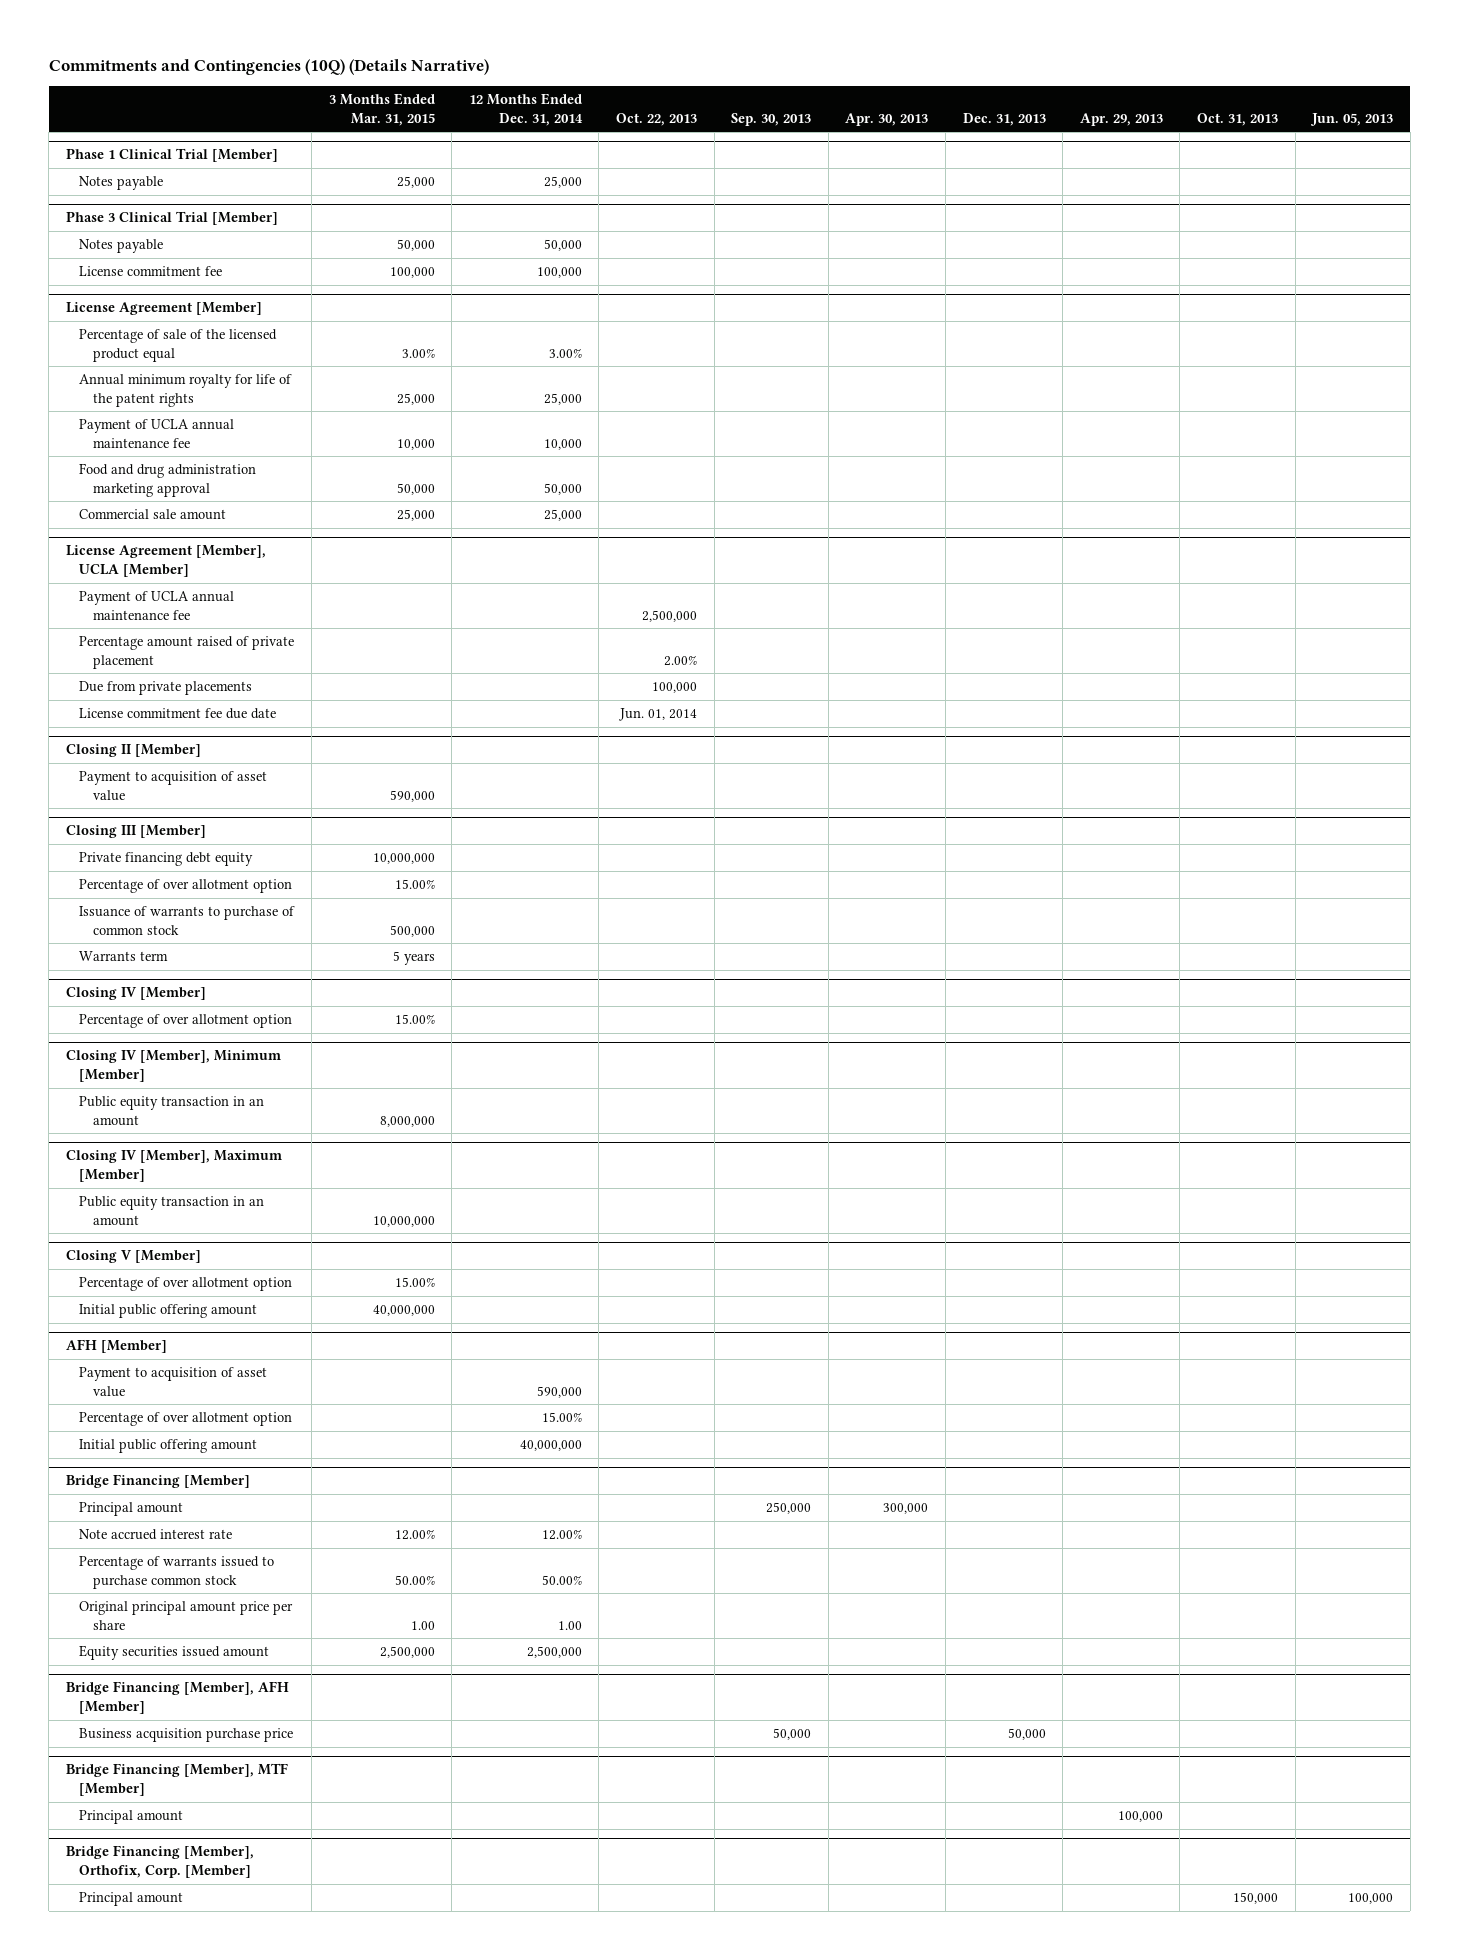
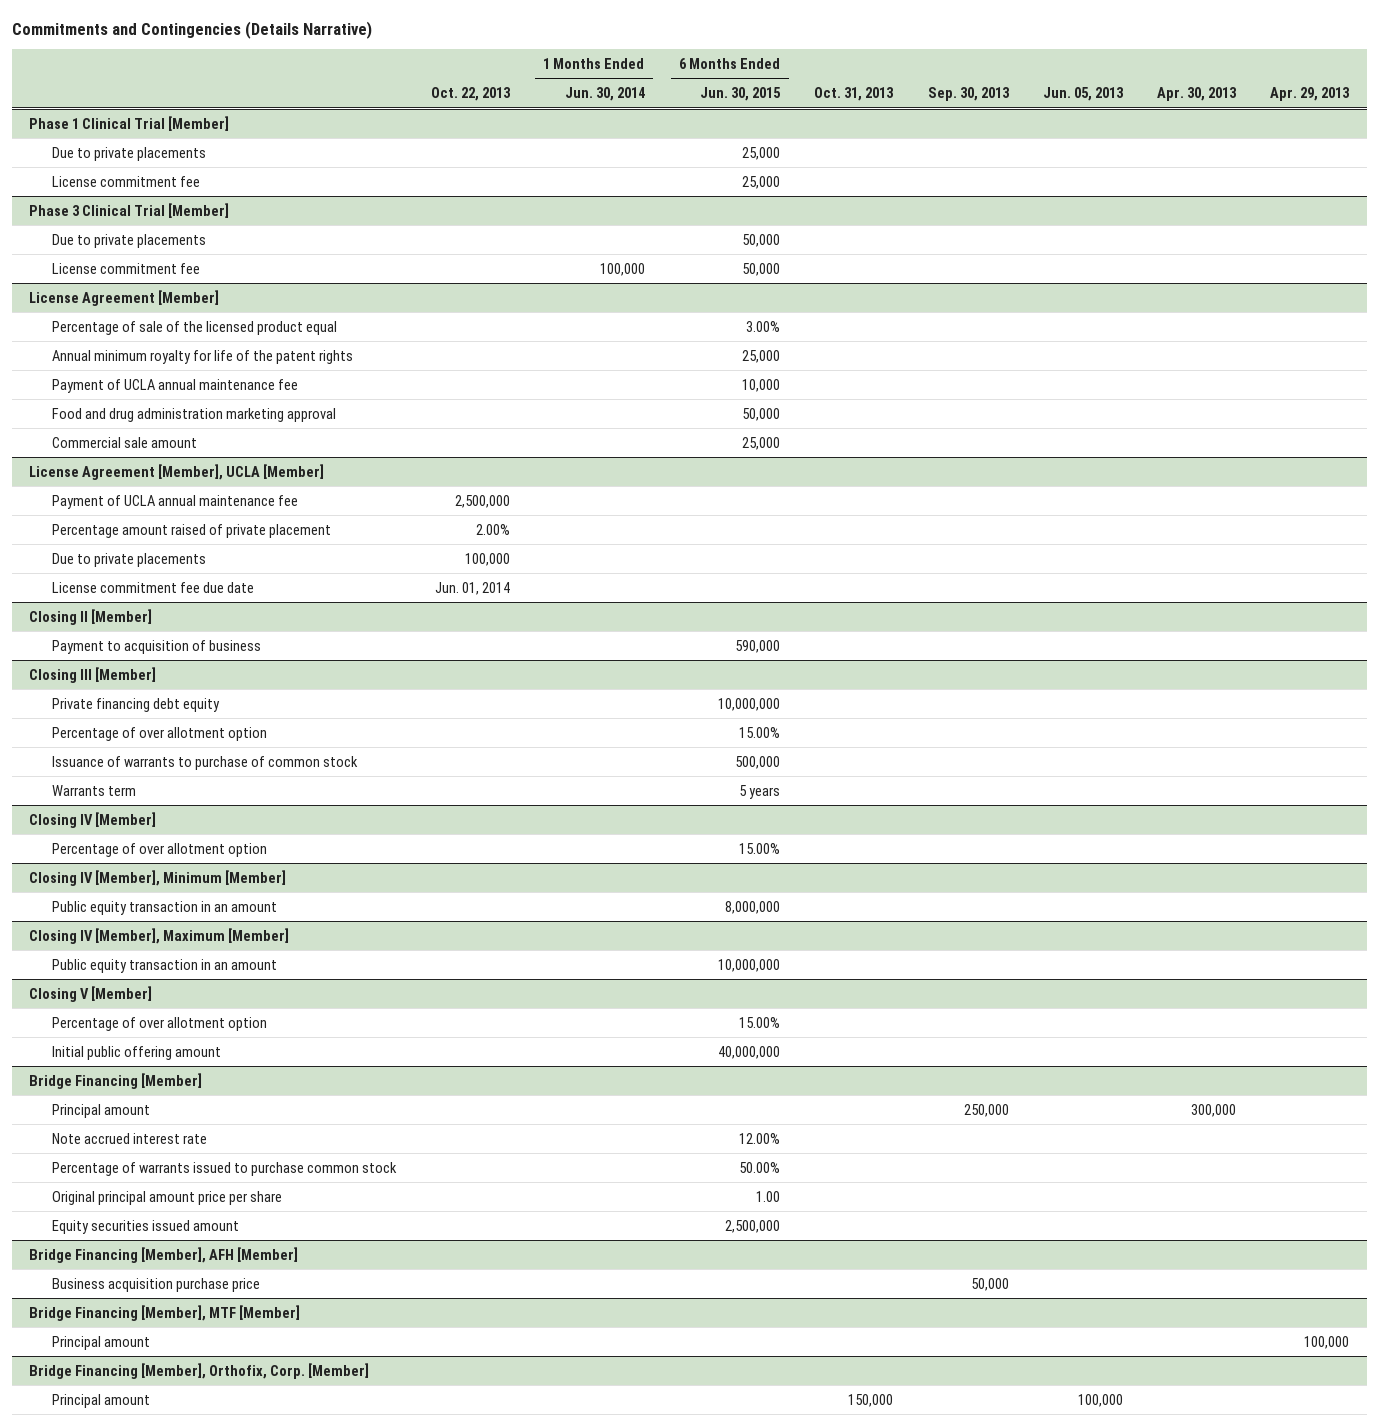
- Commitments and Contingencies (10Q) (Details Narrative)
+ Commitments and Contingencies (Details Narrative)
- | 3 Months Ended Mar. 31, 2015 | 12 Months Ended Dec. 31, 2014 | Oct. 22, 2013 | Sep. 30, 2013 | Apr. 30, 2013 | Dec. 31, 2013 | Apr. 29, 2013 | Oct. 31, 2013 | Jun. 05, 2013
+ | Oct. 22, 2013 | 1 Months Ended Jun. 30, 2014 | 6 Months Ended Jun. 30, 2015 | Oct. 31, 2013 | Sep. 30, 2013 | Jun. 05, 2013 | Apr. 30, 2013 | Apr. 29, 2013
@ Phase 1 Clinical Trial [Member]
- Notes payable | 25,000 | 25,000 | | | | | | |
+ Due to private placements | | | 25,000 | | | | |
+ License commitment fee | | | 25,000 | | | | |
@ Phase 3 Clinical Trial [Member]
- Notes payable | 50,000 | 50,000 | | | | | | |
+ Due to private placements | | | 50,000 | | | | |
@ License Agreement [Member], UCLA [Member]
- Due from private placements | | | 100,000 | | | | | |
+ Due to private placements | 100,000 | | | | | | |
@ Closing II [Member]
- Payment to acquisition of asset value | 590,000 | | | | | | | |
+ Payment to acquisition of business | | | 590,000 | | | | |
- AFH [Member]
- Payment to acquisition of asset value | | 590,000 | | | | | | |
- Percentage of over allotment option | | 15.00% | | | | | | |
- Initial public offering amount | | 40,000,000 | | | | | | |

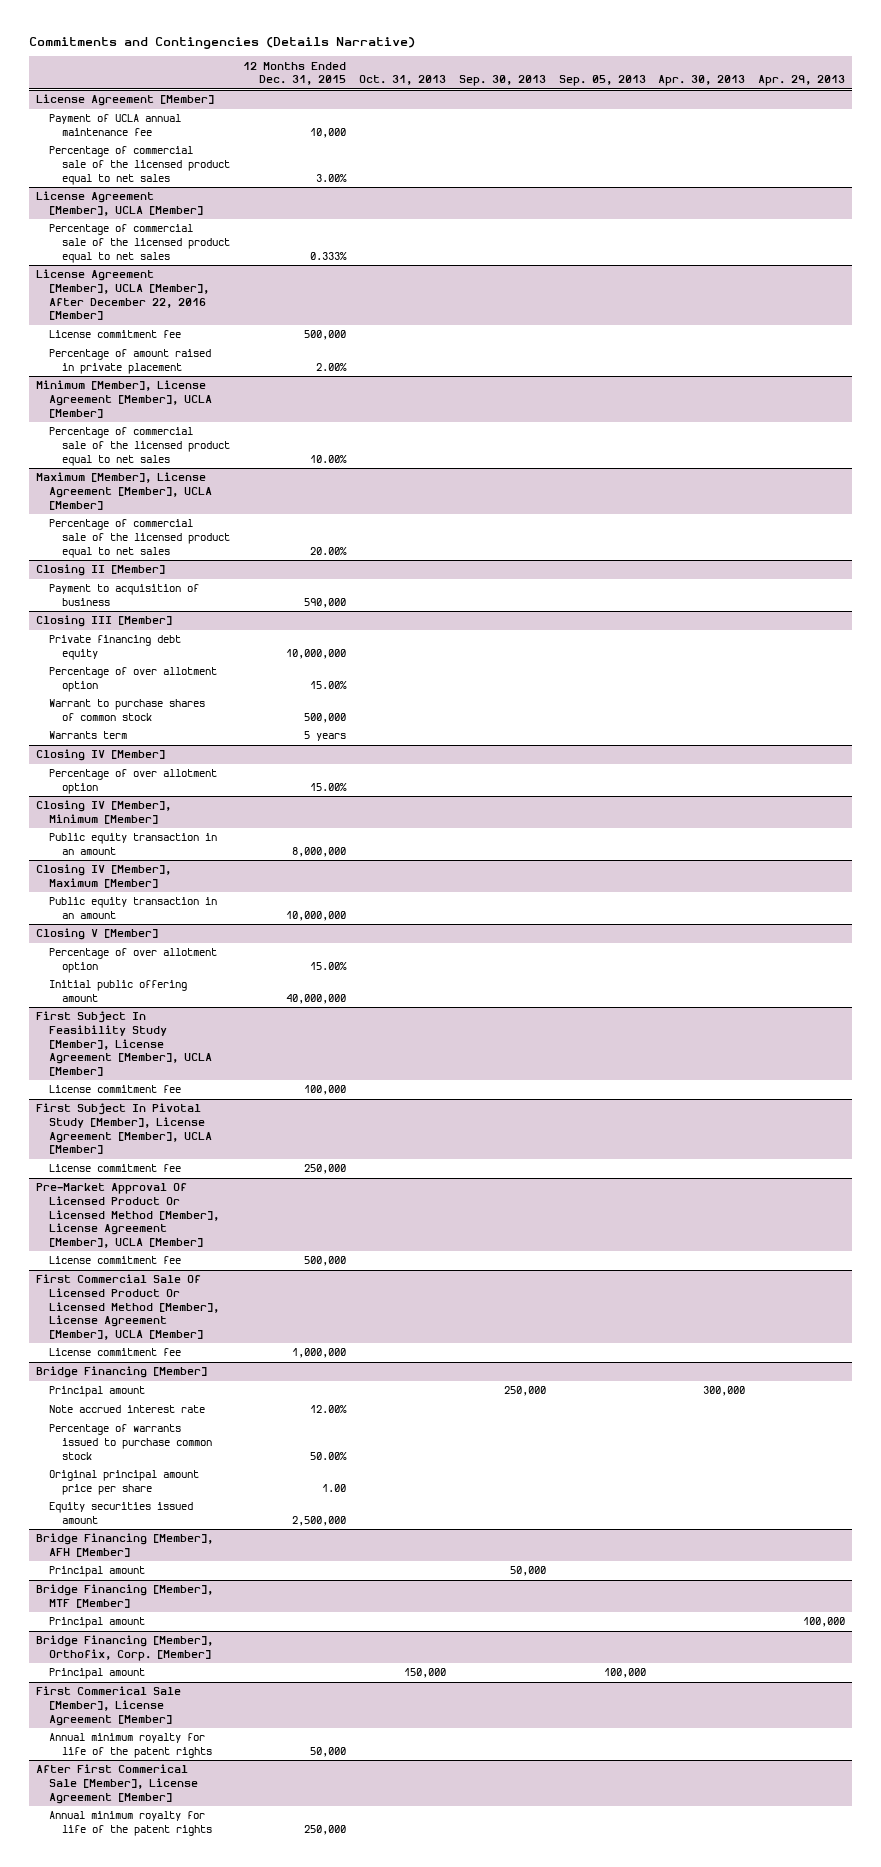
- | Oct. 22, 2013 | 1 Months Ended Jun. 30, 2014 | 6 Months Ended Jun. 30, 2015 | Oct. 31, 2013 | Sep. 30, 2013 | Jun. 05, 2013 | Apr. 30, 2013 | Apr. 29, 2013
+ | 12 Months Ended Dec. 31, 2015 | Oct. 31, 2013 | Sep. 30, 2013 | Sep. 05, 2013 | Apr. 30, 2013 | Apr. 29, 2013
- Phase 1 Clinical Trial [Member]
- Due to private placements | | | 25,000 | | | | |
- License commitment fee | | | 25,000 | | | | |
- Phase 3 Clinical Trial [Member]
- Due to private placements | | | 50,000 | | | | |
- License commitment fee | | 100,000 | 50,000 | | | | |
@ License Agreement [Member]
- Percentage of sale of the licensed product equal | | | 3.00% | | | | |
- Annual minimum royalty for life of the patent rights | | | 25,000 | | | | |
- Food and drug administration marketing approval | | | 50,000 | | | | |
- Commercial sale amount | | | 25,000 | | | | |
+ Percentage of commercial sale of the licensed product equal to net sales | 3.00% | | | | |
@ License Agreement [Member], UCLA [Member]
- Payment of UCLA annual maintenance fee | 2,500,000 | | | | | | |
- Percentage amount raised of private placement | 2.00% | | | | | | |
- Due to private placements | 100,000 | | | | | | |
- License commitment fee due date | Jun. 01, 2014 | | | | | | |
+ Percentage of commercial sale of the licensed product equal to net sales | 0.333% | | | | |
+ License Agreement [Member], UCLA [Member], After December 22, 2016 [Member]
+ License commitment fee | 500,000 | | | | |
+ Percentage of amount raised in private placement | 2.00% | | | | |
+ Minimum [Member], License Agreement [Member], UCLA [Member]
+ Percentage of commercial sale of the licensed product equal to net sales | 10.00% | | | | |
+ Maximum [Member], License Agreement [Member], UCLA [Member]
+ Percentage of commercial sale of the licensed product equal to net sales | 20.00% | | | | |
@ Closing III [Member]
- Issuance of warrants to purchase of common stock | | | 500,000 | | | | |
+ Warrant to purchase shares of common stock | 500,000 | | | | |
+ First Subject In Feasibility Study [Member], License Agreement [Member], UCLA [Member]
+ License commitment fee | 100,000 | | | | |
+ First Subject In Pivotal Study [Member], License Agreement [Member], UCLA [Member]
+ License commitment fee | 250,000 | | | | |
+ Pre-Market Approval Of Licensed Product Or Licensed Method [Member], License Agreement [Member], UCLA [Member]
+ License commitment fee | 500,000 | | | | |
+ First Commercial Sale Of Licensed Product Or Licensed Method [Member], License Agreement [Member], UCLA [Member]
+ License commitment fee | 1,000,000 | | | | |
@ Bridge Financing [Member], AFH [Member]
- Business acquisition purchase price | | | | | 50,000 | | |
+ Principal amount | | | 50,000 | | |
+ First Commerical Sale [Member], License Agreement [Member]
+ Annual minimum royalty for life of the patent rights | 50,000 | | | | |
+ After First Commerical Sale [Member], License Agreement [Member]
+ Annual minimum royalty for life of the patent rights | 250,000 | | | | |

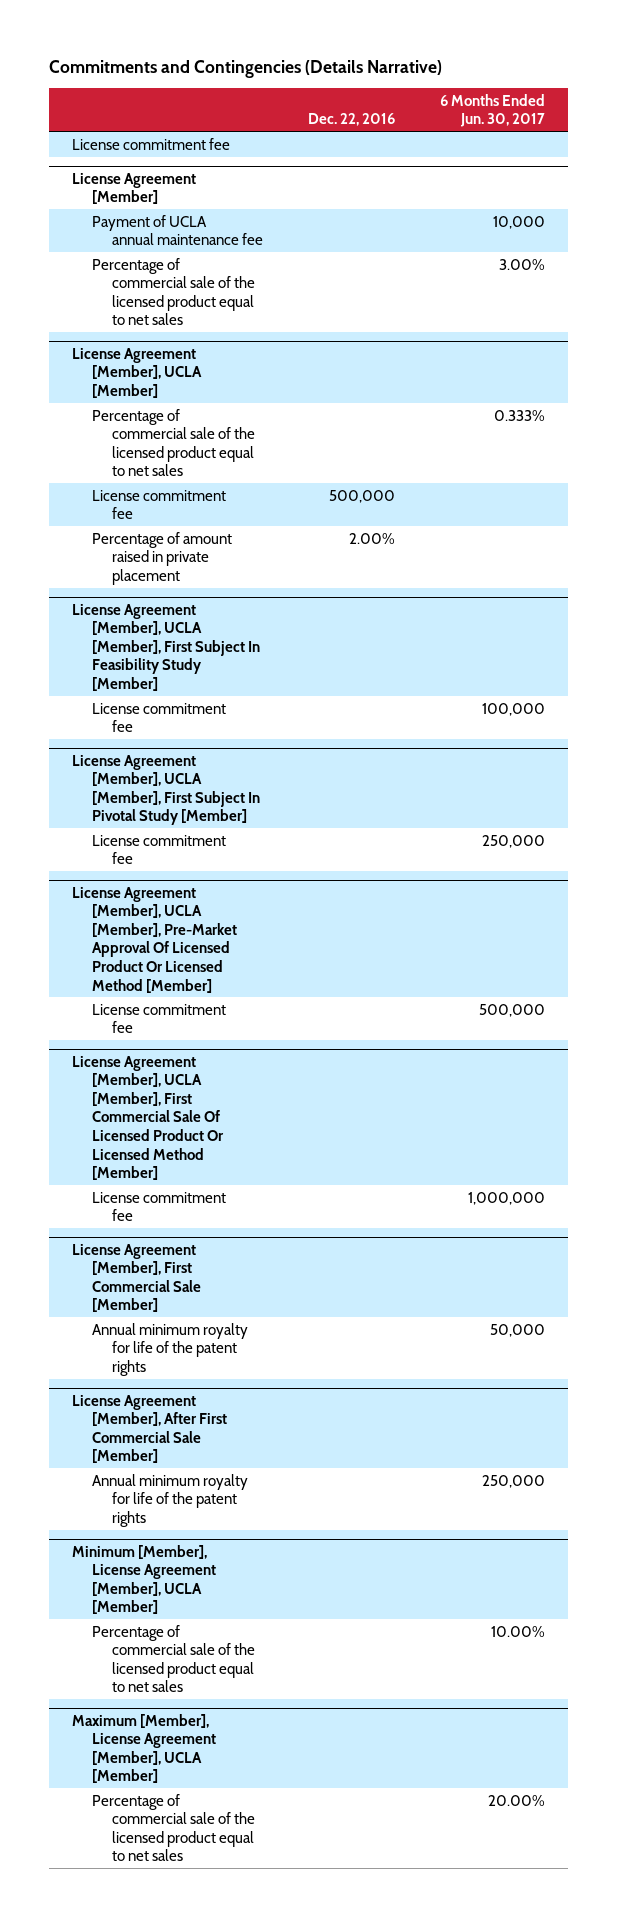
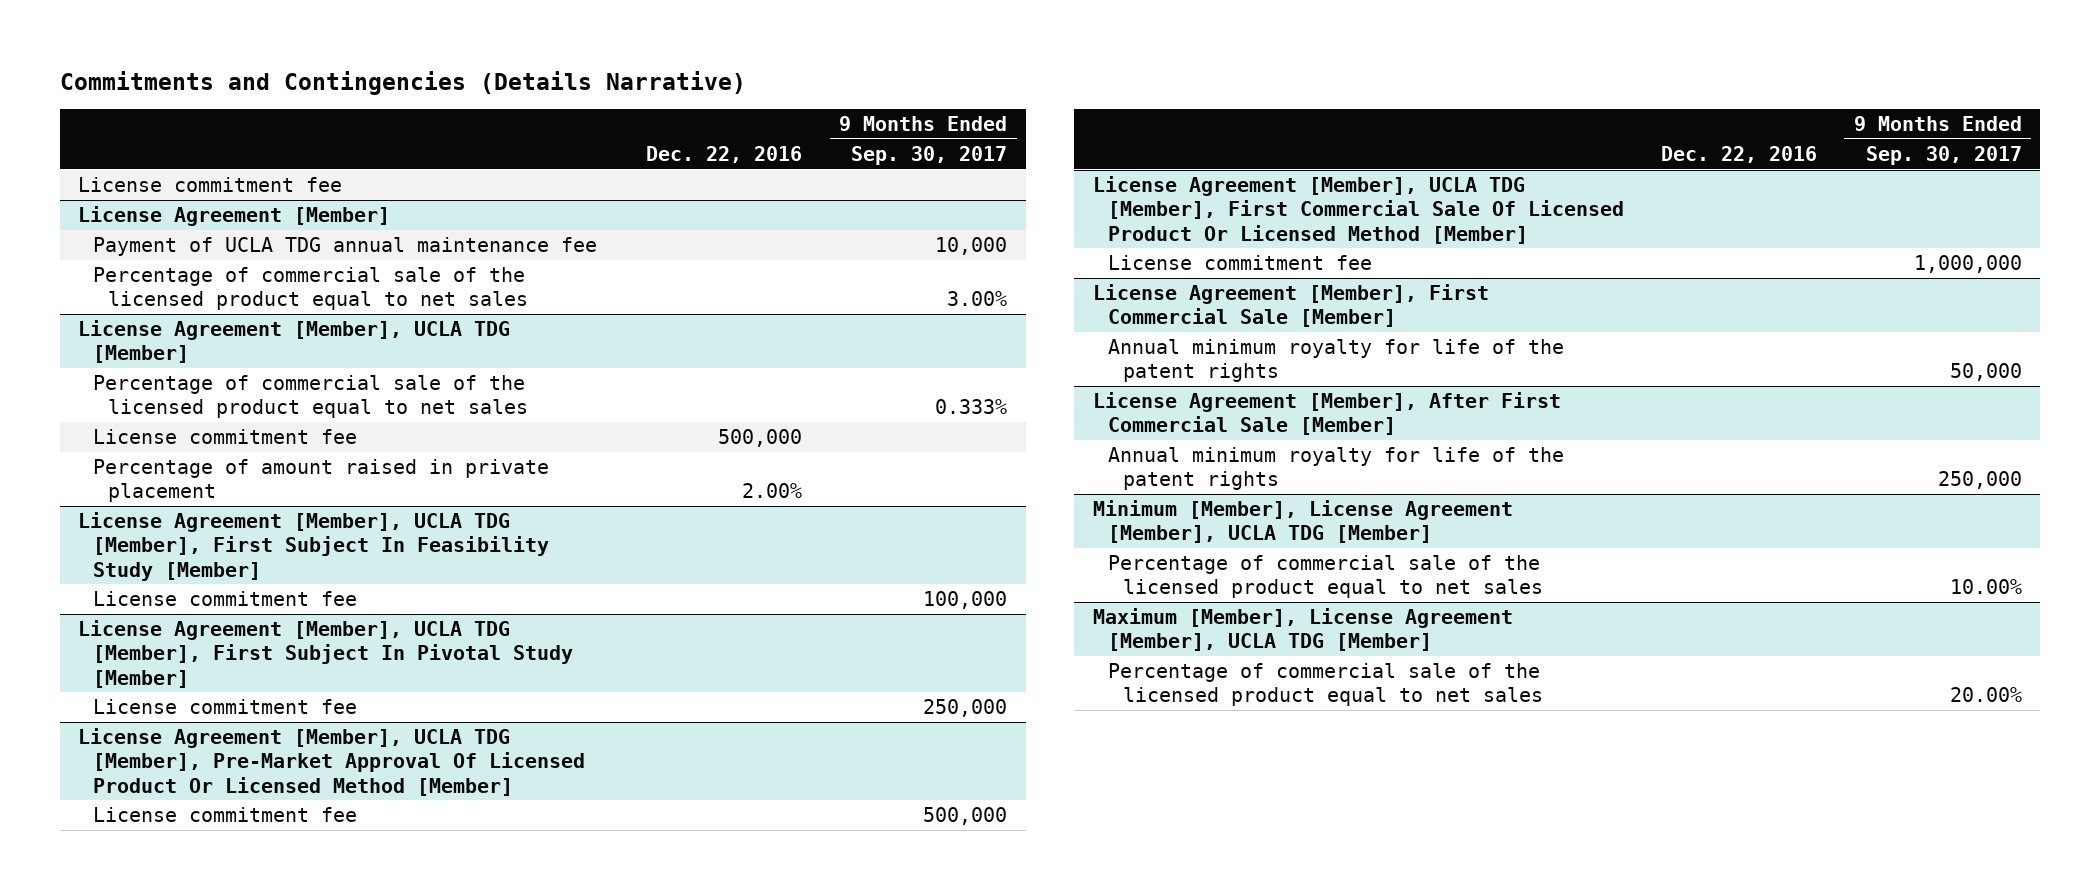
- | Dec. 22, 2016 | 6 Months Ended Jun. 30, 2017
+ | Dec. 22, 2016 | 9 Months Ended Sep. 30, 2017
@ License Agreement [Member]
- Payment of UCLA annual maintenance fee | | 10,000
+ Payment of UCLA TDG annual maintenance fee | | 10,000
- License Agreement [Member], UCLA [Member]
+ License Agreement [Member], UCLA TDG [Member]
- License Agreement [Member], UCLA [Member], First Subject In Feasibility Study [Member]
+ License Agreement [Member], UCLA TDG [Member], First Subject In Feasibility Study [Member]
- License Agreement [Member], UCLA [Member], First Subject In Pivotal Study [Member]
+ License Agreement [Member], UCLA TDG [Member], First Subject In Pivotal Study [Member]
- License Agreement [Member], UCLA [Member], Pre-Market Approval Of Licensed Product Or Licensed Method [Member]
+ License Agreement [Member], UCLA TDG [Member], Pre-Market Approval Of Licensed Product Or Licensed Method [Member]
- License Agreement [Member], UCLA [Member], First Commercial Sale Of Licensed Product Or Licensed Method [Member]
+ License Agreement [Member], UCLA TDG [Member], First Commercial Sale Of Licensed Product Or Licensed Method [Member]
- Minimum [Member], License Agreement [Member], UCLA [Member]
+ Minimum [Member], License Agreement [Member], UCLA TDG [Member]
- Maximum [Member], License Agreement [Member], UCLA [Member]
+ Maximum [Member], License Agreement [Member], UCLA TDG [Member]

